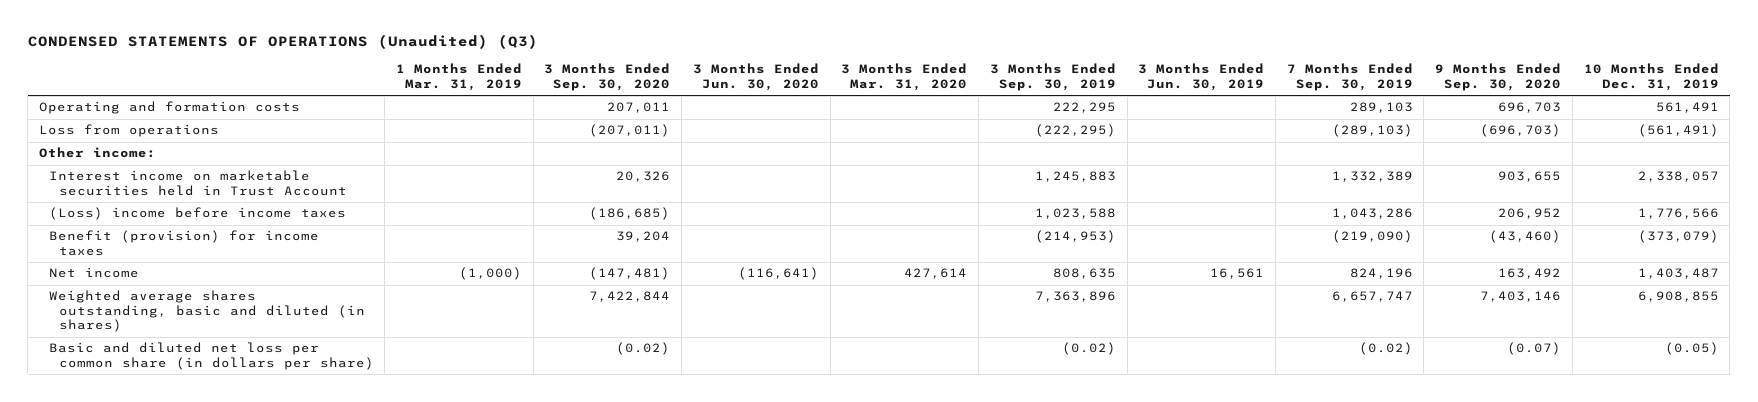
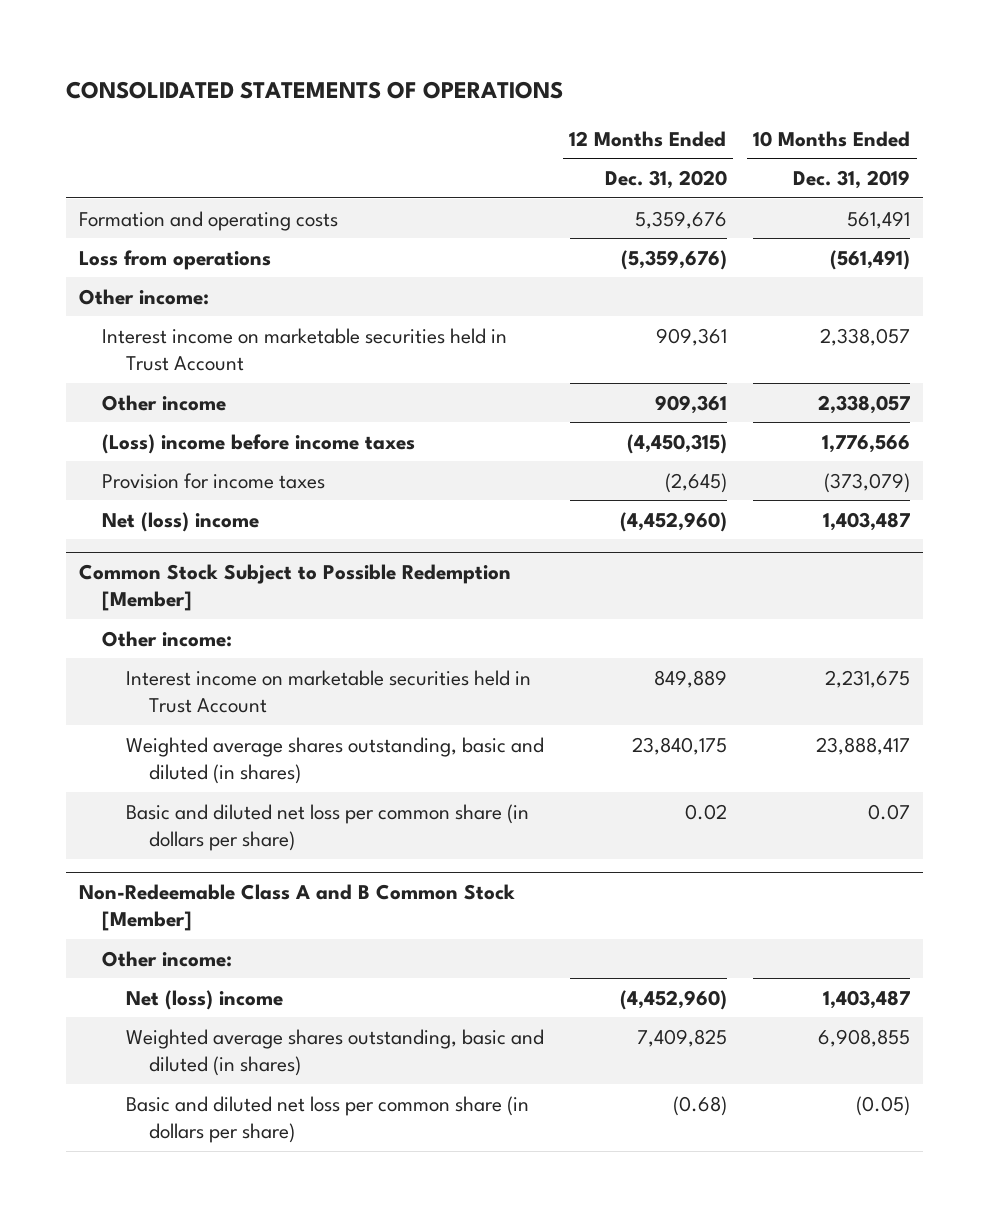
- CONDENSED STATEMENTS OF OPERATIONS (Unaudited) (Q3)
+ CONSOLIDATED STATEMENTS OF OPERATIONS
- | 1 Months Ended Mar. 31, 2019 | 3 Months Ended Sep. 30, 2020 | 3 Months Ended Jun. 30, 2020 | 3 Months Ended Mar. 31, 2020 | 3 Months Ended Sep. 30, 2019 | 3 Months Ended Jun. 30, 2019 | 7 Months Ended Sep. 30, 2019 | 9 Months Ended Sep. 30, 2020 | 10 Months Ended Dec. 31, 2019
+ | 12 Months Ended Dec. 31, 2020 | 10 Months Ended Dec. 31, 2019
- Operating and formation costs | | 207,011 | | | 222,295 | | 289,103 | 696,703 | 561,491
+ Formation and operating costs | 5,359,676 | 561,491
+ Other income | 909,361 | 2,338,057
- Benefit (provision) for income taxes | | 39,204 | | | (214,953) | | (219,090) | (43,460) | (373,079)
- Net income | (1,000) | (147,481) | (116,641) | 427,614 | 808,635 | 16,561 | 824,196 | 163,492 | 1,403,487
+ Provision for income taxes | (2,645) | (373,079)
+ Net (loss) income | (4,452,960) | 1,403,487
+ Common Stock Subject to Possible Redemption [Member]
+ Other income:
+ Interest income on marketable securities held in Trust Account | 849,889 | 2,231,675
+ Weighted average shares outstanding, basic and diluted (in shares) | 23,840,175 | 23,888,417
+ Basic and diluted net loss per common share (in dollars per share) | 0.02 | 0.07
+ Non-Redeemable Class A and B Common Stock [Member]
+ Other income:
+ Net (loss) income | (4,452,960) | 1,403,487

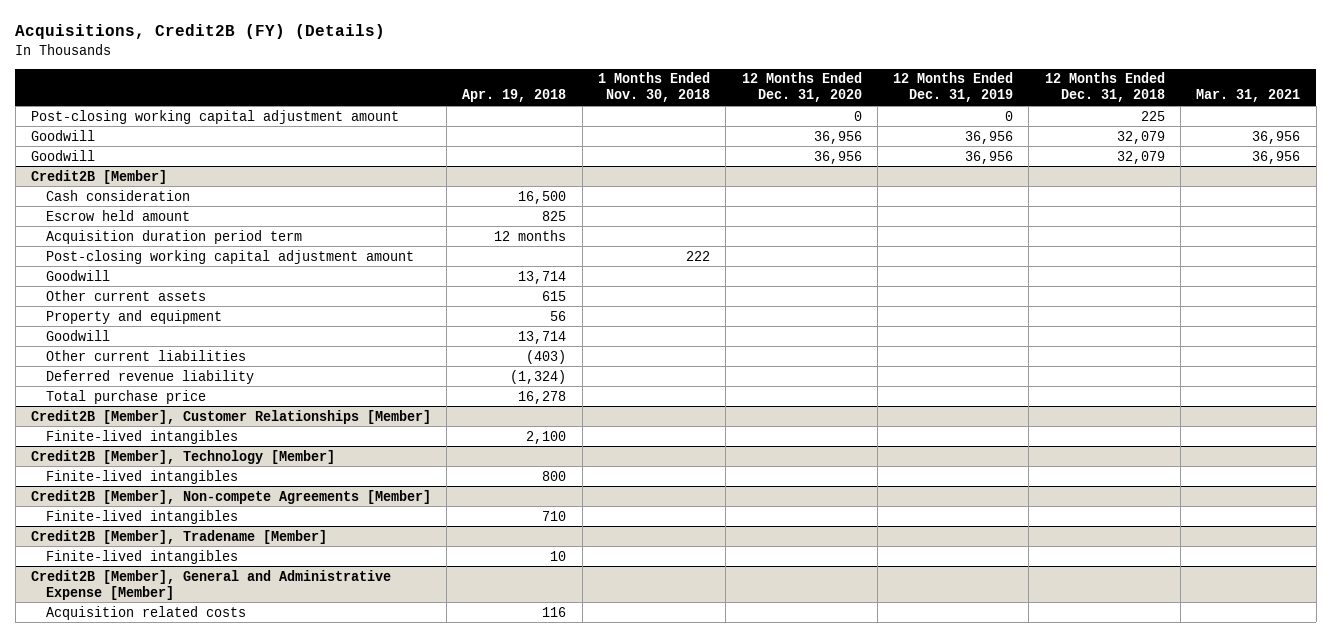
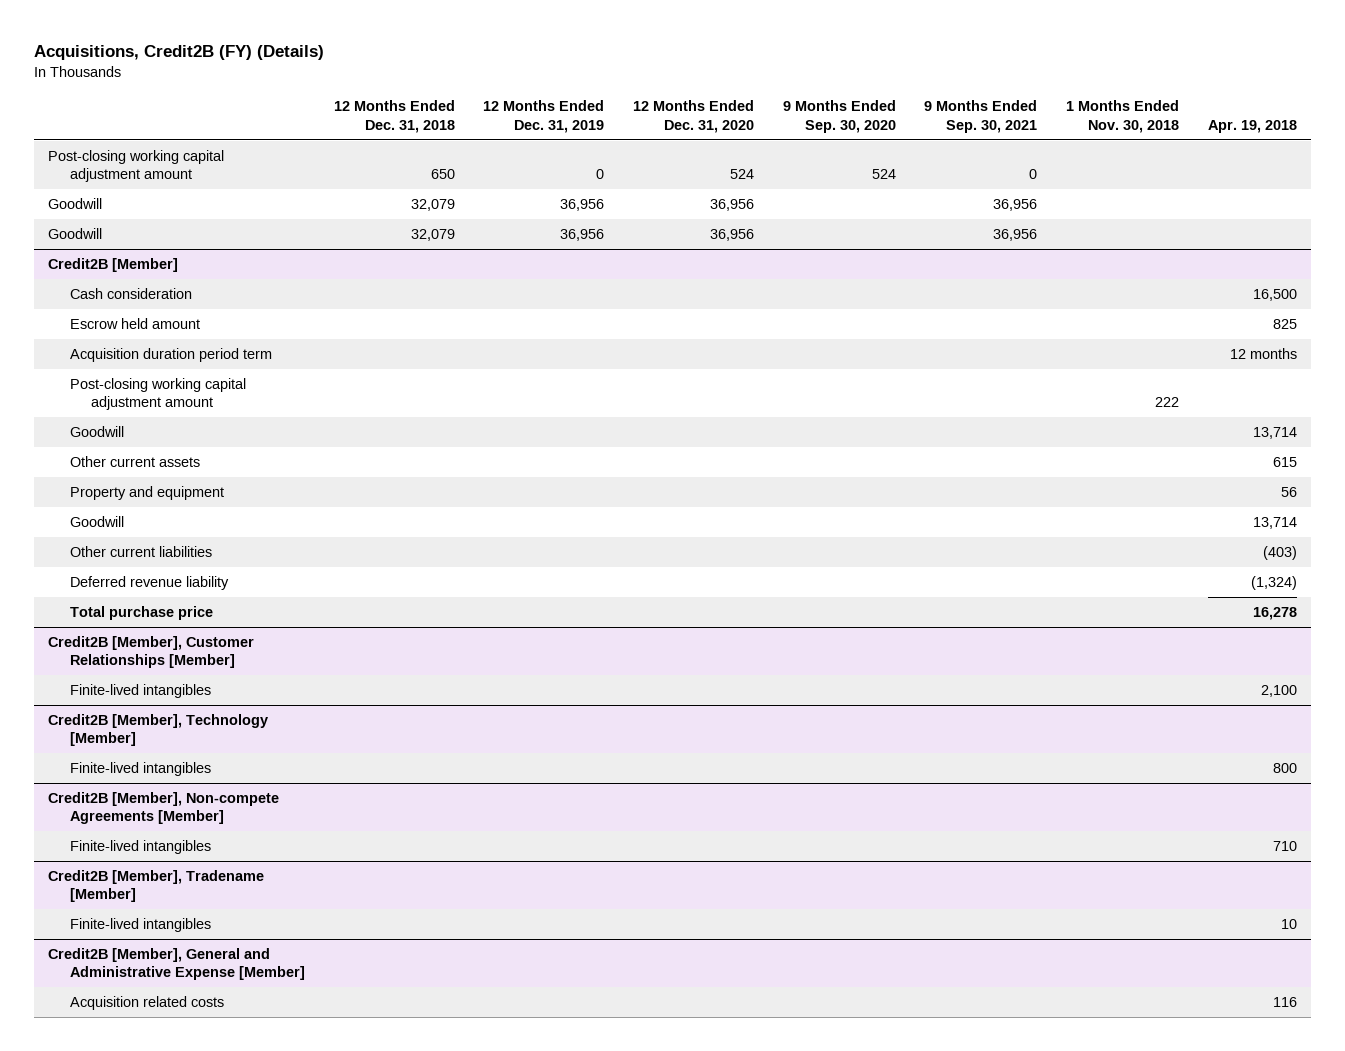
- | Apr. 19, 2018 | 1 Months Ended Nov. 30, 2018 | 12 Months Ended Dec. 31, 2020 | 12 Months Ended Dec. 31, 2019 | 12 Months Ended Dec. 31, 2018 | Mar. 31, 2021
+ | 12 Months Ended Dec. 31, 2018 | 12 Months Ended Dec. 31, 2019 | 12 Months Ended Dec. 31, 2020 | 9 Months Ended Sep. 30, 2020 | 9 Months Ended Sep. 30, 2021 | 1 Months Ended Nov. 30, 2018 | Apr. 19, 2018
- Post-closing working capital adjustment amount | | | 0 | 0 | 225 |
+ Post-closing working capital adjustment amount | 650 | 0 | 524 | 524 | 0 | |

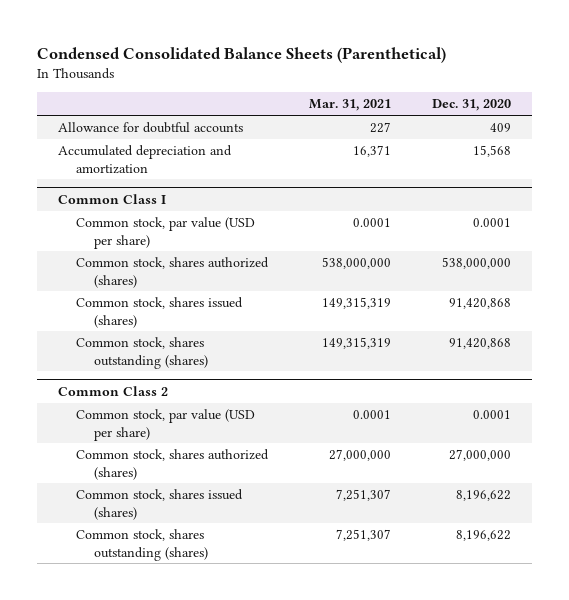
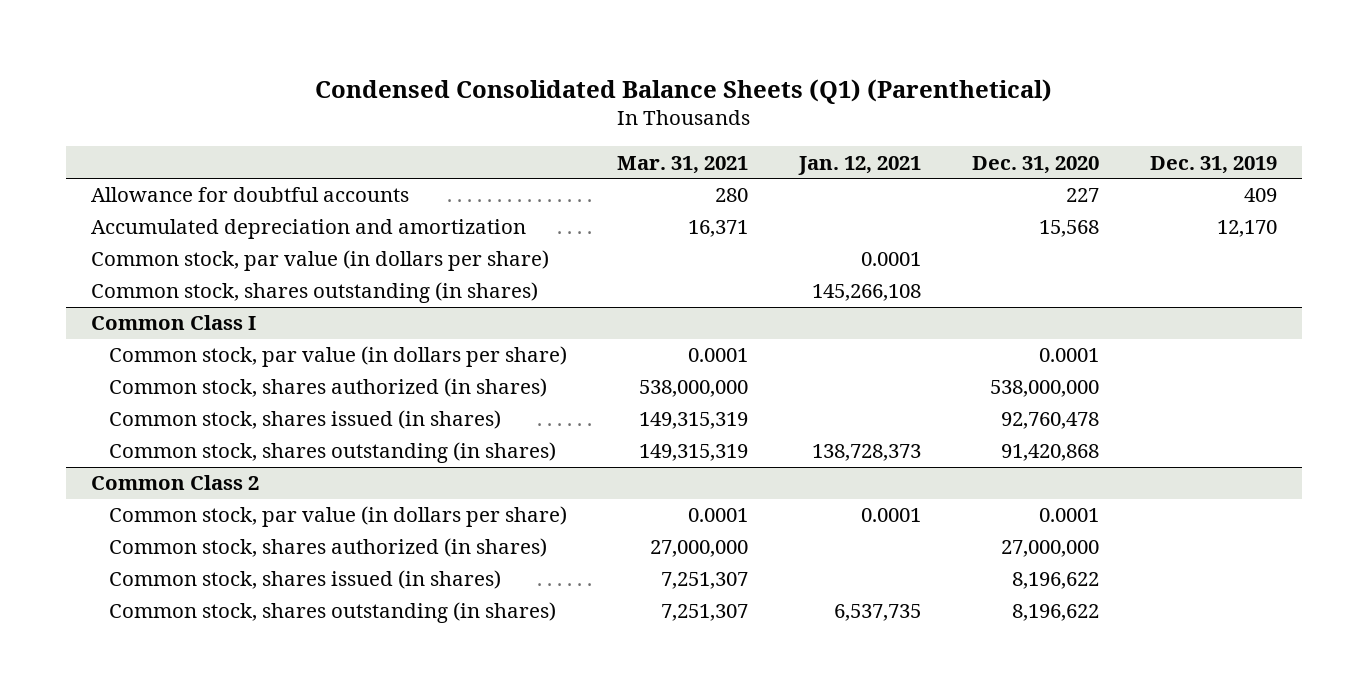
- Condensed Consolidated Balance Sheets (Parenthetical)
+ Condensed Consolidated Balance Sheets (Q1) (Parenthetical)
- | Mar. 31, 2021 | Dec. 31, 2020
+ | Mar. 31, 2021 | Jan. 12, 2021 | Dec. 31, 2020 | Dec. 31, 2019
- Allowance for doubtful accounts | 227 | 409
+ Allowance for doubtful accounts | 280 | | 227 | 409
+ Common stock, par value (in dollars per share) | | 0.0001 | |
+ Common stock, shares outstanding (in shares) | | 145,266,108 | |
@ Common Class I
- Common stock, par value (USD per share) | 0.0001 | 0.0001
- Common stock, shares authorized (shares) | 538,000,000 | 538,000,000
- Common stock, shares issued (shares) | 149,315,319 | 91,420,868
- Common stock, shares outstanding (shares) | 149,315,319 | 91,420,868
+ Common stock, par value (in dollars per share) | 0.0001 | | 0.0001 |
+ Common stock, shares authorized (in shares) | 538,000,000 | | 538,000,000 |
+ Common stock, shares issued (in shares) | 149,315,319 | | 92,760,478 |
+ Common stock, shares outstanding (in shares) | 149,315,319 | 138,728,373 | 91,420,868 |
@ Common Class 2
- Common stock, par value (USD per share) | 0.0001 | 0.0001
- Common stock, shares authorized (shares) | 27,000,000 | 27,000,000
- Common stock, shares issued (shares) | 7,251,307 | 8,196,622
- Common stock, shares outstanding (shares) | 7,251,307 | 8,196,622
+ Common stock, par value (in dollars per share) | 0.0001 | 0.0001 | 0.0001 |
+ Common stock, shares authorized (in shares) | 27,000,000 | | 27,000,000 |
+ Common stock, shares issued (in shares) | 7,251,307 | | 8,196,622 |
+ Common stock, shares outstanding (in shares) | 7,251,307 | 6,537,735 | 8,196,622 |

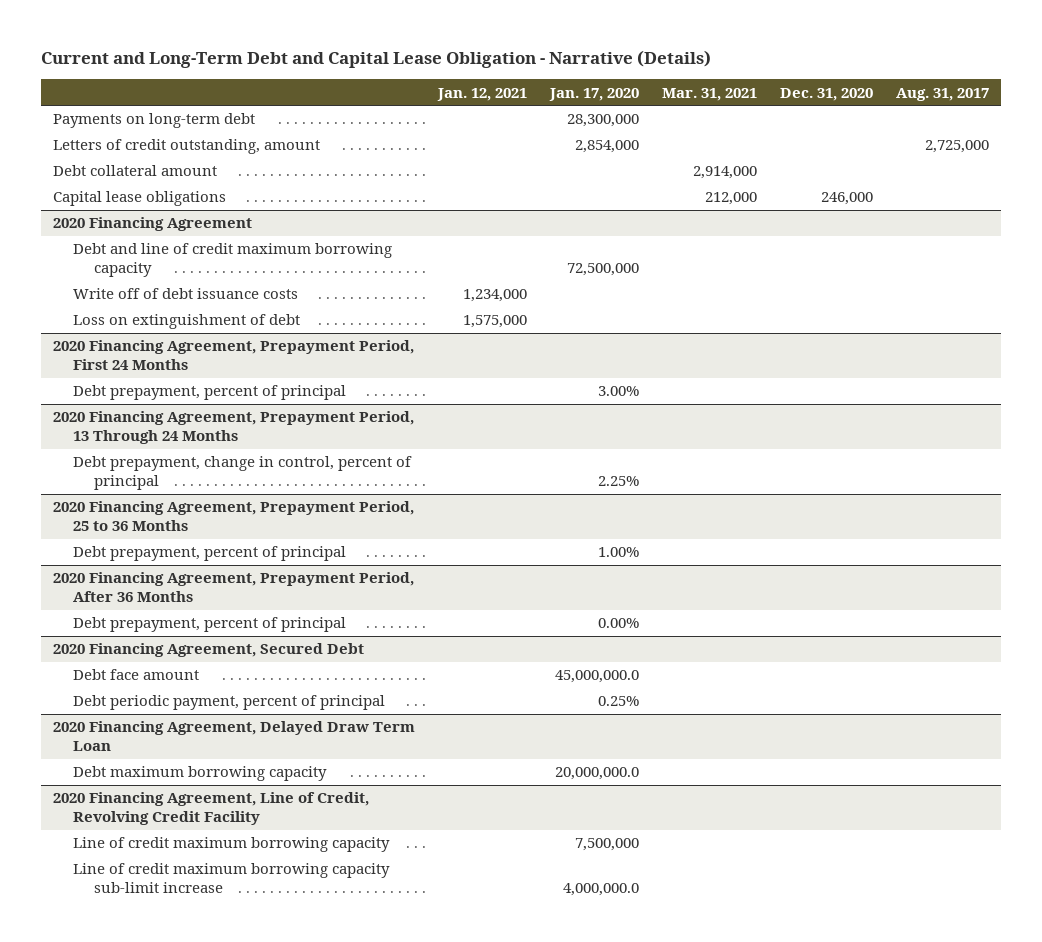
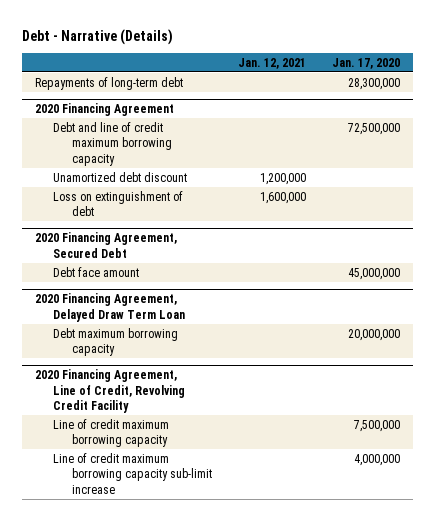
- Current and Long-Term Debt and Capital Lease Obligation - Narrative (Details)
+ Debt - Narrative (Details)
- | Jan. 12, 2021 | Jan. 17, 2020 | Mar. 31, 2021 | Dec. 31, 2020 | Aug. 31, 2017
+ | Jan. 12, 2021 | Jan. 17, 2020
- Payments on long-term debt | | 28,300,000 | | |
- Letters of credit outstanding, amount | | 2,854,000 | | | 2,725,000
- Debt collateral amount | | | 2,914,000 | |
- Capital lease obligations | | | 212,000 | 246,000 |
+ Repayments of long-term debt | | 28,300,000
@ 2020 Financing Agreement
- Write off of debt issuance costs | 1,234,000 | | | |
- Loss on extinguishment of debt | 1,575,000 | | | |
- 2020 Financing Agreement, Prepayment Period, First 24 Months
- Debt prepayment, percent of principal | | 3.00% | | |
- 2020 Financing Agreement, Prepayment Period, 13 Through 24 Months
- Debt prepayment, change in control, percent of principal | | 2.25% | | |
- 2020 Financing Agreement, Prepayment Period, 25 to 36 Months
- Debt prepayment, percent of principal | | 1.00% | | |
- 2020 Financing Agreement, Prepayment Period, After 36 Months
- Debt prepayment, percent of principal | | 0.00% | | |
@ 2020 Financing Agreement
+ Unamortized debt discount | 1,200,000 |
+ Loss on extinguishment of debt | 1,600,000 |
@ 2020 Financing Agreement, Secured Debt
- Debt face amount | | 45,000,000.0 | | |
- Debt periodic payment, percent of principal | | 0.25% | | |
+ Debt face amount | | 45,000,000
@ 2020 Financing Agreement, Delayed Draw Term Loan
- Debt maximum borrowing capacity | | 20,000,000.0 | | |
+ Debt maximum borrowing capacity | | 20,000,000
@ 2020 Financing Agreement, Line of Credit, Revolving Credit Facility
- Line of credit maximum borrowing capacity sub-limit increase | | 4,000,000.0 | | |
+ Line of credit maximum borrowing capacity sub-limit increase | | 4,000,000

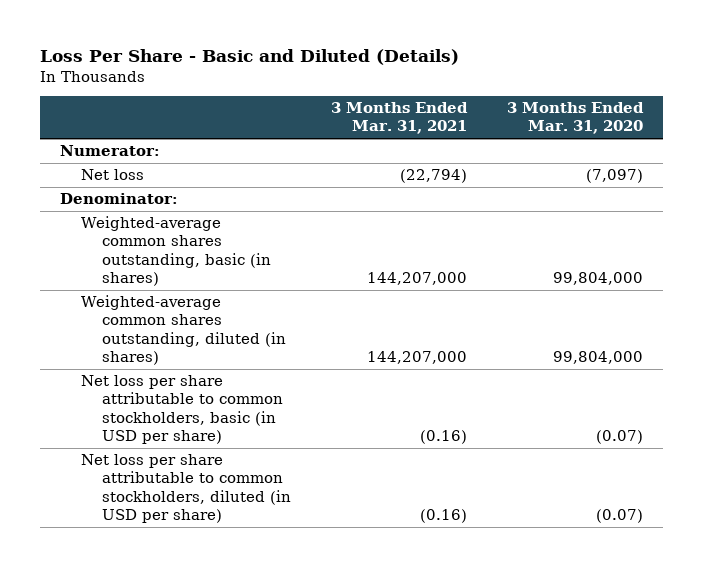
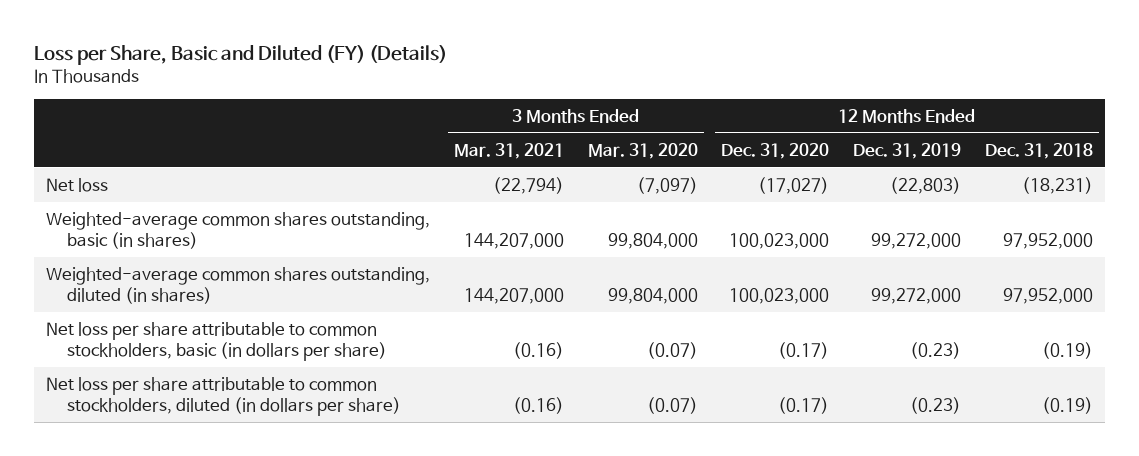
- Loss Per Share - Basic and Diluted (Details)
+ Loss per Share, Basic and Diluted (FY) (Details)
- | 3 Months Ended Mar. 31, 2021 | 3 Months Ended Mar. 31, 2020
+ | 3 Months Ended Mar. 31, 2021 | 3 Months Ended Mar. 31, 2020 | 12 Months Ended Dec. 31, 2020 | 12 Months Ended Dec. 31, 2019 | 12 Months Ended Dec. 31, 2018
- Numerator:
- Denominator:
- Net loss per share attributable to common stockholders, basic (in USD per share) | (0.16) | (0.07)
- Net loss per share attributable to common stockholders, diluted (in USD per share) | (0.16) | (0.07)
+ Net loss per share attributable to common stockholders, basic (in dollars per share) | (0.16) | (0.07) | (0.17) | (0.23) | (0.19)
+ Net loss per share attributable to common stockholders, diluted (in dollars per share) | (0.16) | (0.07) | (0.17) | (0.23) | (0.19)

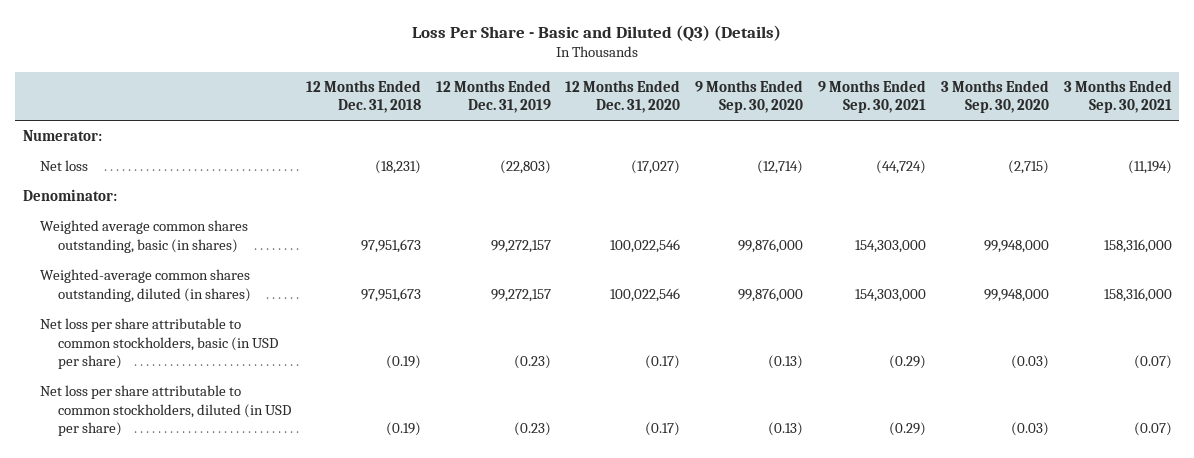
- Loss per Share, Basic and Diluted (FY) (Details)
+ Loss Per Share - Basic and Diluted (Q3) (Details)
- | 3 Months Ended Mar. 31, 2021 | 3 Months Ended Mar. 31, 2020 | 12 Months Ended Dec. 31, 2020 | 12 Months Ended Dec. 31, 2019 | 12 Months Ended Dec. 31, 2018
+ | 12 Months Ended Dec. 31, 2018 | 12 Months Ended Dec. 31, 2019 | 12 Months Ended Dec. 31, 2020 | 9 Months Ended Sep. 30, 2020 | 9 Months Ended Sep. 30, 2021 | 3 Months Ended Sep. 30, 2020 | 3 Months Ended Sep. 30, 2021
+ Numerator:
- Weighted-average common shares outstanding, basic (in shares) | 144,207,000 | 99,804,000 | 100,023,000 | 99,272,000 | 97,952,000
- Weighted-average common shares outstanding, diluted (in shares) | 144,207,000 | 99,804,000 | 100,023,000 | 99,272,000 | 97,952,000
- Net loss per share attributable to common stockholders, basic (in dollars per share) | (0.16) | (0.07) | (0.17) | (0.23) | (0.19)
- Net loss per share attributable to common stockholders, diluted (in dollars per share) | (0.16) | (0.07) | (0.17) | (0.23) | (0.19)
+ Denominator:
+ Weighted average common shares outstanding, basic (in shares) | 97,951,673 | 99,272,157 | 100,022,546 | 99,876,000 | 154,303,000 | 99,948,000 | 158,316,000
+ Weighted-average common shares outstanding, diluted (in shares) | 97,951,673 | 99,272,157 | 100,022,546 | 99,876,000 | 154,303,000 | 99,948,000 | 158,316,000
+ Net loss per share attributable to common stockholders, basic (in USD per share) | (0.19) | (0.23) | (0.17) | (0.13) | (0.29) | (0.03) | (0.07)
+ Net loss per share attributable to common stockholders, diluted (in USD per share) | (0.19) | (0.23) | (0.17) | (0.13) | (0.29) | (0.03) | (0.07)

